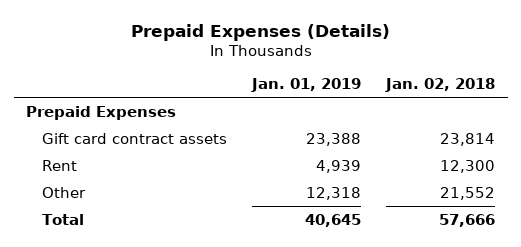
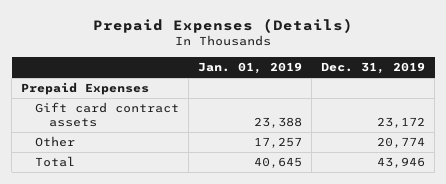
- | Jan. 01, 2019 | Jan. 02, 2018
+ | Jan. 01, 2019 | Dec. 31, 2019
- Rent | 4,939 | 12,300
- Other | 12,318 | 21,552
+ Other | 17,257 | 20,774

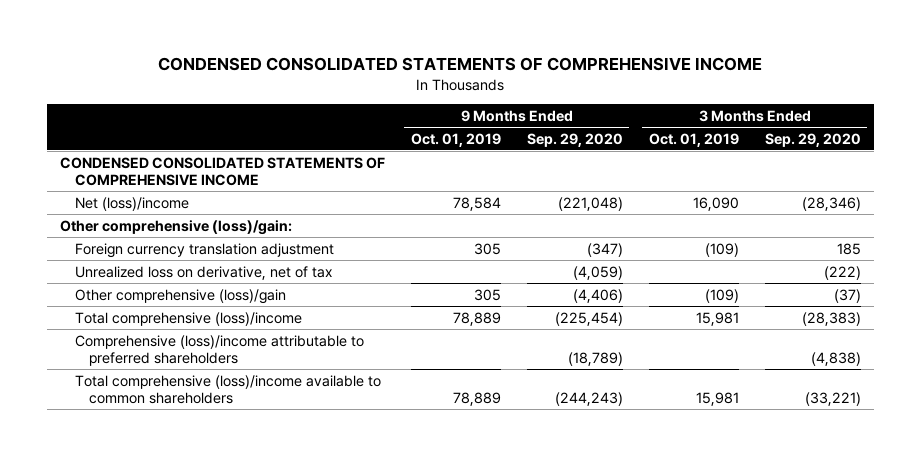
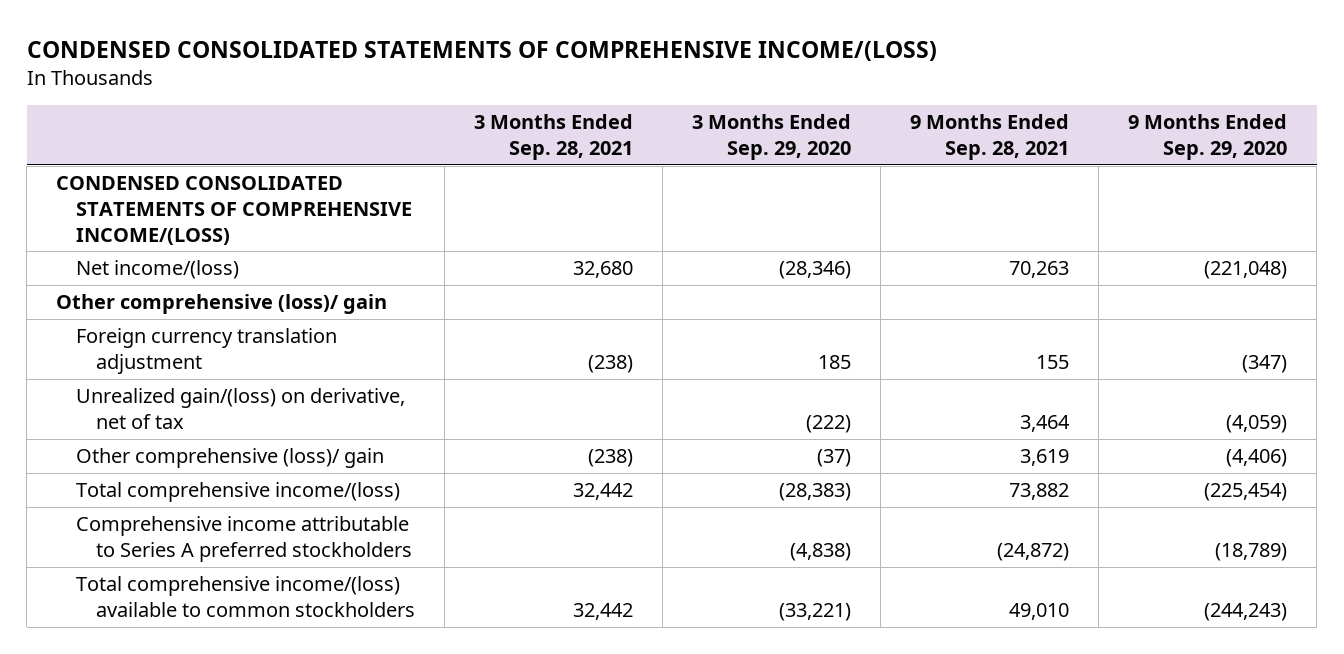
- CONDENSED CONSOLIDATED STATEMENTS OF COMPREHENSIVE INCOME
+ CONDENSED CONSOLIDATED STATEMENTS OF COMPREHENSIVE INCOME/(LOSS)
- | 9 Months Ended Oct. 01, 2019 | 9 Months Ended Sep. 29, 2020 | 3 Months Ended Oct. 01, 2019 | 3 Months Ended Sep. 29, 2020
+ | 3 Months Ended Sep. 28, 2021 | 3 Months Ended Sep. 29, 2020 | 9 Months Ended Sep. 28, 2021 | 9 Months Ended Sep. 29, 2020
- CONDENSED CONSOLIDATED STATEMENTS OF COMPREHENSIVE INCOME
- Net (loss)/income | 78,584 | (221,048) | 16,090 | (28,346)
- Other comprehensive (loss)/gain:
+ CONDENSED CONSOLIDATED STATEMENTS OF COMPREHENSIVE INCOME/(LOSS)
+ Net income/(loss) | 32,680 | (28,346) | 70,263 | (221,048)
+ Other comprehensive (loss)/ gain
- Unrealized loss on derivative, net of tax | | (4,059) | | (222)
- Other comprehensive (loss)/gain | 305 | (4,406) | (109) | (37)
- Total comprehensive (loss)/income | 78,889 | (225,454) | 15,981 | (28,383)
- Comprehensive (loss)/income attributable to preferred shareholders | | (18,789) | | (4,838)
- Total comprehensive (loss)/income available to common shareholders | 78,889 | (244,243) | 15,981 | (33,221)
+ Unrealized gain/(loss) on derivative, net of tax | | (222) | 3,464 | (4,059)
+ Other comprehensive (loss)/ gain | (238) | (37) | 3,619 | (4,406)
+ Total comprehensive income/(loss) | 32,442 | (28,383) | 73,882 | (225,454)
+ Comprehensive income attributable to Series A preferred stockholders | | (4,838) | (24,872) | (18,789)
+ Total comprehensive income/(loss) available to common stockholders | 32,442 | (33,221) | 49,010 | (244,243)

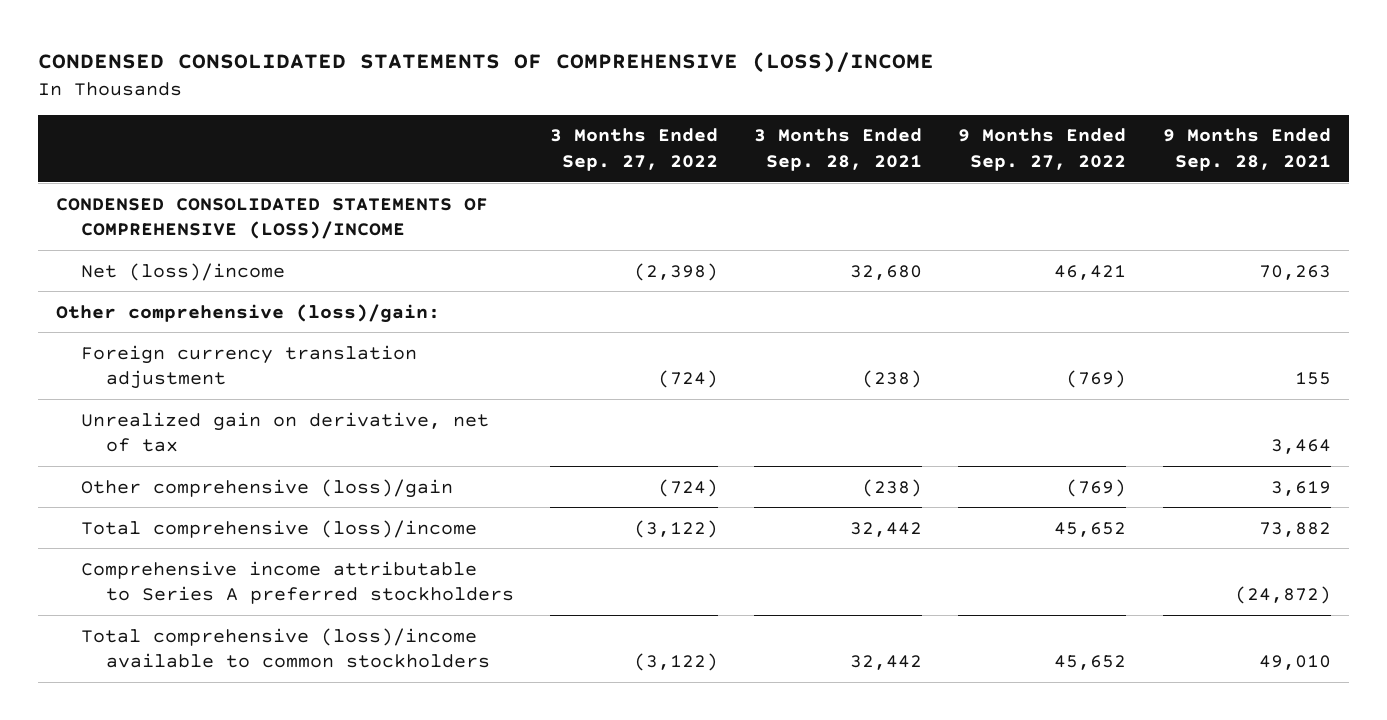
- CONDENSED CONSOLIDATED STATEMENTS OF COMPREHENSIVE INCOME/(LOSS)
+ CONDENSED CONSOLIDATED STATEMENTS OF COMPREHENSIVE (LOSS)/INCOME
- | 3 Months Ended Sep. 28, 2021 | 3 Months Ended Sep. 29, 2020 | 9 Months Ended Sep. 28, 2021 | 9 Months Ended Sep. 29, 2020
+ | 3 Months Ended Sep. 27, 2022 | 3 Months Ended Sep. 28, 2021 | 9 Months Ended Sep. 27, 2022 | 9 Months Ended Sep. 28, 2021
- CONDENSED CONSOLIDATED STATEMENTS OF COMPREHENSIVE INCOME/(LOSS)
- Net income/(loss) | 32,680 | (28,346) | 70,263 | (221,048)
- Other comprehensive (loss)/ gain
+ CONDENSED CONSOLIDATED STATEMENTS OF COMPREHENSIVE (LOSS)/INCOME
+ Net (loss)/income | (2,398) | 32,680 | 46,421 | 70,263
+ Other comprehensive (loss)/gain:
- Unrealized gain/(loss) on derivative, net of tax | | (222) | 3,464 | (4,059)
- Other comprehensive (loss)/ gain | (238) | (37) | 3,619 | (4,406)
- Total comprehensive income/(loss) | 32,442 | (28,383) | 73,882 | (225,454)
+ Unrealized gain on derivative, net of tax | | | | 3,464
+ Other comprehensive (loss)/gain | (724) | (238) | (769) | 3,619
+ Total comprehensive (loss)/income | (3,122) | 32,442 | 45,652 | 73,882
- Total comprehensive income/(loss) available to common stockholders | 32,442 | (33,221) | 49,010 | (244,243)
+ Total comprehensive (loss)/income available to common stockholders | (3,122) | 32,442 | 45,652 | 49,010

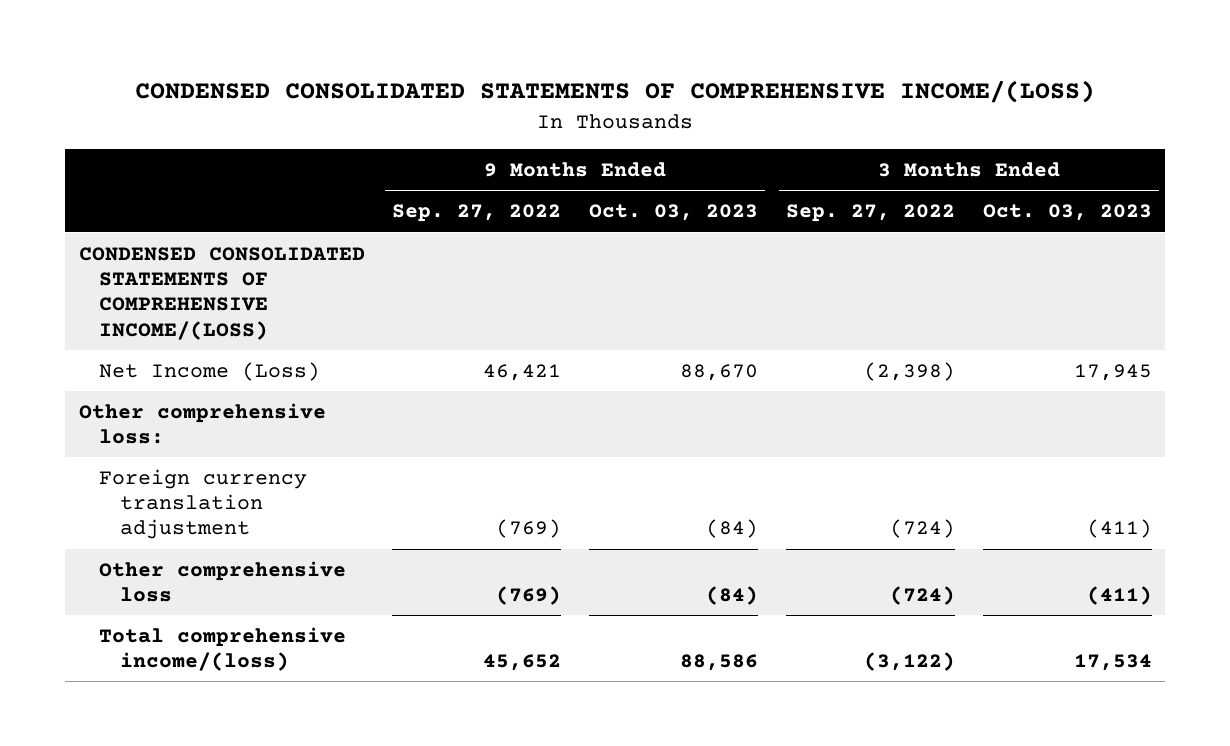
- CONDENSED CONSOLIDATED STATEMENTS OF COMPREHENSIVE (LOSS)/INCOME
+ CONDENSED CONSOLIDATED STATEMENTS OF COMPREHENSIVE INCOME/(LOSS)
- | 3 Months Ended Sep. 27, 2022 | 3 Months Ended Sep. 28, 2021 | 9 Months Ended Sep. 27, 2022 | 9 Months Ended Sep. 28, 2021
+ | 9 Months Ended Sep. 27, 2022 | 9 Months Ended Oct. 03, 2023 | 3 Months Ended Sep. 27, 2022 | 3 Months Ended Oct. 03, 2023
- CONDENSED CONSOLIDATED STATEMENTS OF COMPREHENSIVE (LOSS)/INCOME
- Net (loss)/income | (2,398) | 32,680 | 46,421 | 70,263
- Other comprehensive (loss)/gain:
+ CONDENSED CONSOLIDATED STATEMENTS OF COMPREHENSIVE INCOME/(LOSS)
+ Net Income (Loss) | 46,421 | 88,670 | (2,398) | 17,945
+ Other comprehensive loss:
- Unrealized gain on derivative, net of tax | | | | 3,464
- Other comprehensive (loss)/gain | (724) | (238) | (769) | 3,619
- Total comprehensive (loss)/income | (3,122) | 32,442 | 45,652 | 73,882
- Comprehensive income attributable to Series A preferred stockholders | | | | (24,872)
- Total comprehensive (loss)/income available to common stockholders | (3,122) | 32,442 | 45,652 | 49,010
+ Other comprehensive loss | (769) | (84) | (724) | (411)
+ Total comprehensive income/(loss) | 45,652 | 88,586 | (3,122) | 17,534

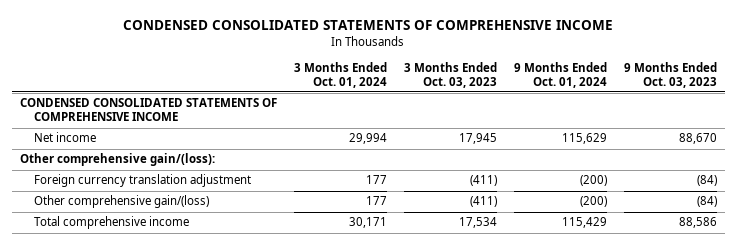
- CONDENSED CONSOLIDATED STATEMENTS OF COMPREHENSIVE INCOME/(LOSS)
+ CONDENSED CONSOLIDATED STATEMENTS OF COMPREHENSIVE INCOME
- | 9 Months Ended Sep. 27, 2022 | 9 Months Ended Oct. 03, 2023 | 3 Months Ended Sep. 27, 2022 | 3 Months Ended Oct. 03, 2023
+ | 3 Months Ended Oct. 01, 2024 | 3 Months Ended Oct. 03, 2023 | 9 Months Ended Oct. 01, 2024 | 9 Months Ended Oct. 03, 2023
- CONDENSED CONSOLIDATED STATEMENTS OF COMPREHENSIVE INCOME/(LOSS)
- Net Income (Loss) | 46,421 | 88,670 | (2,398) | 17,945
- Other comprehensive loss:
+ CONDENSED CONSOLIDATED STATEMENTS OF COMPREHENSIVE INCOME
+ Net income | 29,994 | 17,945 | 115,629 | 88,670
+ Other comprehensive gain/(loss):
- Other comprehensive loss | (769) | (84) | (724) | (411)
- Total comprehensive income/(loss) | 45,652 | 88,586 | (3,122) | 17,534
+ Other comprehensive gain/(loss) | 177 | (411) | (200) | (84)
+ Total comprehensive income | 30,171 | 17,534 | 115,429 | 88,586

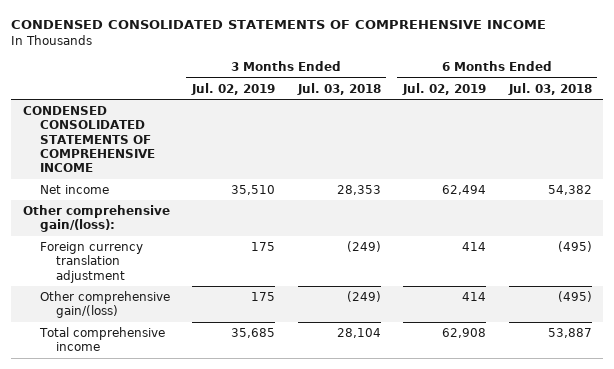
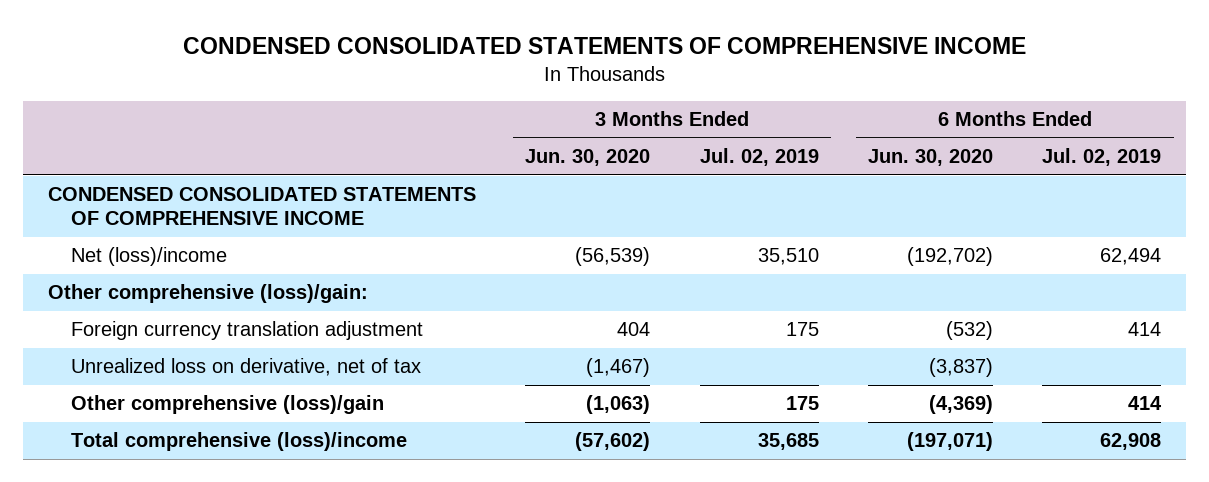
- | 3 Months Ended Jul. 02, 2019 | 3 Months Ended Jul. 03, 2018 | 6 Months Ended Jul. 02, 2019 | 6 Months Ended Jul. 03, 2018
+ | 3 Months Ended Jun. 30, 2020 | 3 Months Ended Jul. 02, 2019 | 6 Months Ended Jun. 30, 2020 | 6 Months Ended Jul. 02, 2019
- Net income | 35,510 | 28,353 | 62,494 | 54,382
- Other comprehensive gain/(loss):
+ Net (loss)/income | (56,539) | 35,510 | (192,702) | 62,494
+ Other comprehensive (loss)/gain:
- Other comprehensive gain/(loss) | 175 | (249) | 414 | (495)
- Total comprehensive income | 35,685 | 28,104 | 62,908 | 53,887
+ Unrealized loss on derivative, net of tax | (1,467) | | (3,837) |
+ Other comprehensive (loss)/gain | (1,063) | 175 | (4,369) | 414
+ Total comprehensive (loss)/income | (57,602) | 35,685 | (197,071) | 62,908

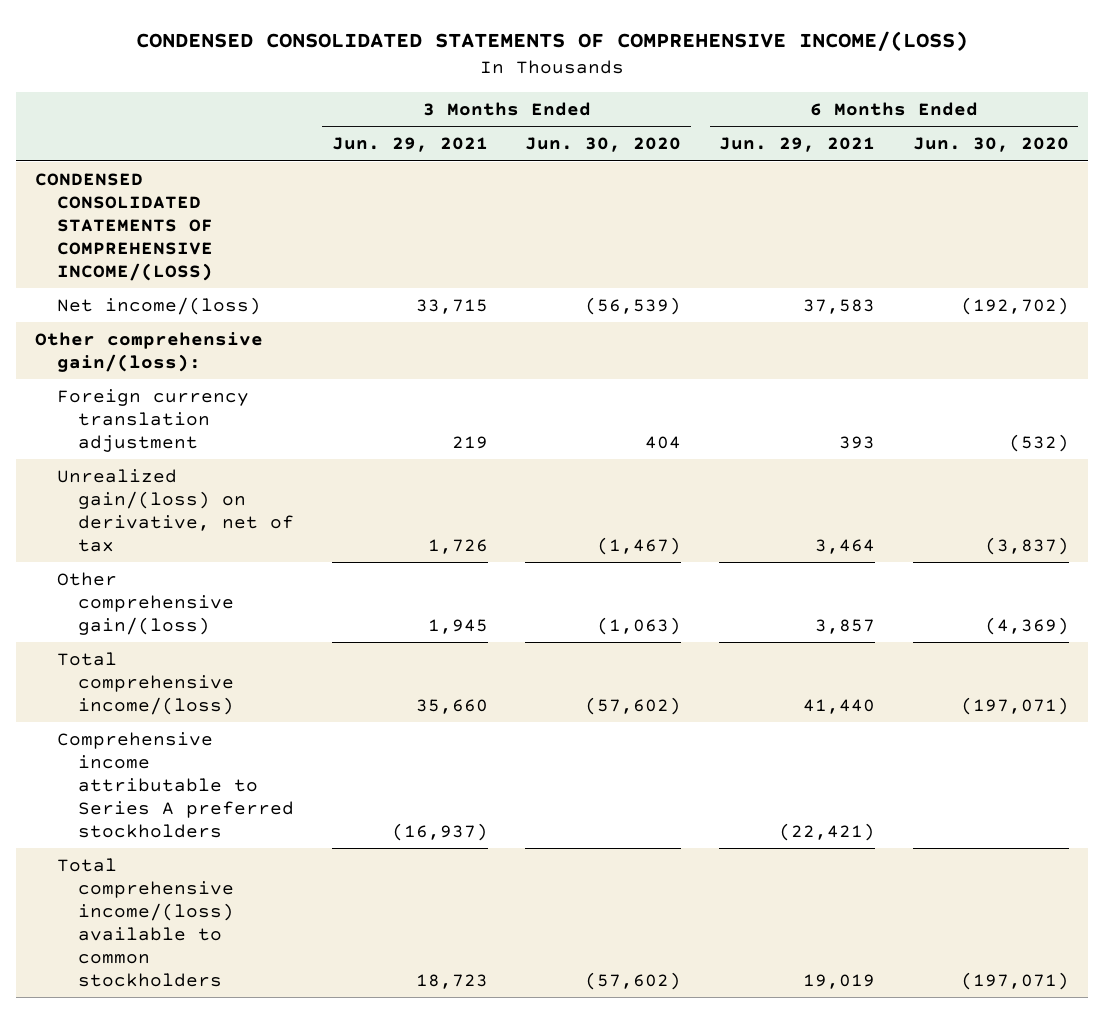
- CONDENSED CONSOLIDATED STATEMENTS OF COMPREHENSIVE INCOME
+ CONDENSED CONSOLIDATED STATEMENTS OF COMPREHENSIVE INCOME/(LOSS)
- | 3 Months Ended Jun. 30, 2020 | 3 Months Ended Jul. 02, 2019 | 6 Months Ended Jun. 30, 2020 | 6 Months Ended Jul. 02, 2019
+ | 3 Months Ended Jun. 29, 2021 | 3 Months Ended Jun. 30, 2020 | 6 Months Ended Jun. 29, 2021 | 6 Months Ended Jun. 30, 2020
- CONDENSED CONSOLIDATED STATEMENTS OF COMPREHENSIVE INCOME
- Net (loss)/income | (56,539) | 35,510 | (192,702) | 62,494
- Other comprehensive (loss)/gain:
+ CONDENSED CONSOLIDATED STATEMENTS OF COMPREHENSIVE INCOME/(LOSS)
+ Net income/(loss) | 33,715 | (56,539) | 37,583 | (192,702)
+ Other comprehensive gain/(loss):
- Unrealized loss on derivative, net of tax | (1,467) | | (3,837) |
- Other comprehensive (loss)/gain | (1,063) | 175 | (4,369) | 414
- Total comprehensive (loss)/income | (57,602) | 35,685 | (197,071) | 62,908
+ Unrealized gain/(loss) on derivative, net of tax | 1,726 | (1,467) | 3,464 | (3,837)
+ Other comprehensive gain/(loss) | 1,945 | (1,063) | 3,857 | (4,369)
+ Total comprehensive income/(loss) | 35,660 | (57,602) | 41,440 | (197,071)
+ Comprehensive income attributable to Series A preferred stockholders | (16,937) | | (22,421) |
+ Total comprehensive income/(loss) available to common stockholders | 18,723 | (57,602) | 19,019 | (197,071)

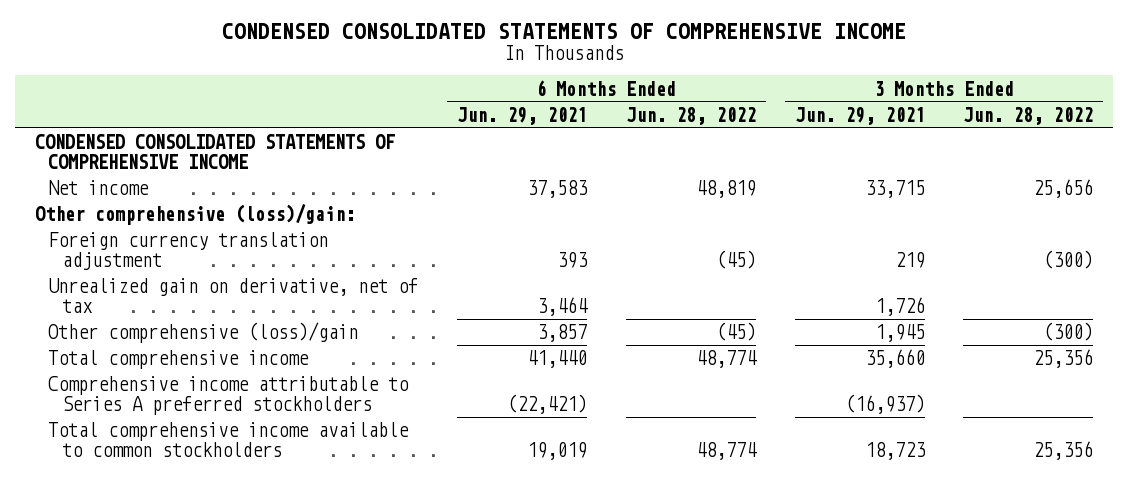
- CONDENSED CONSOLIDATED STATEMENTS OF COMPREHENSIVE INCOME/(LOSS)
+ CONDENSED CONSOLIDATED STATEMENTS OF COMPREHENSIVE INCOME
- | 3 Months Ended Jun. 29, 2021 | 3 Months Ended Jun. 30, 2020 | 6 Months Ended Jun. 29, 2021 | 6 Months Ended Jun. 30, 2020
+ | 6 Months Ended Jun. 29, 2021 | 6 Months Ended Jun. 28, 2022 | 3 Months Ended Jun. 29, 2021 | 3 Months Ended Jun. 28, 2022
- CONDENSED CONSOLIDATED STATEMENTS OF COMPREHENSIVE INCOME/(LOSS)
- Net income/(loss) | 33,715 | (56,539) | 37,583 | (192,702)
- Other comprehensive gain/(loss):
+ CONDENSED CONSOLIDATED STATEMENTS OF COMPREHENSIVE INCOME
+ Net income | 37,583 | 48,819 | 33,715 | 25,656
+ Other comprehensive (loss)/gain:
- Unrealized gain/(loss) on derivative, net of tax | 1,726 | (1,467) | 3,464 | (3,837)
- Other comprehensive gain/(loss) | 1,945 | (1,063) | 3,857 | (4,369)
- Total comprehensive income/(loss) | 35,660 | (57,602) | 41,440 | (197,071)
+ Unrealized gain on derivative, net of tax | 3,464 | | 1,726 |
+ Other comprehensive (loss)/gain | 3,857 | (45) | 1,945 | (300)
+ Total comprehensive income | 41,440 | 48,774 | 35,660 | 25,356
- Total comprehensive income/(loss) available to common stockholders | 18,723 | (57,602) | 19,019 | (197,071)
+ Total comprehensive income available to common stockholders | 19,019 | 48,774 | 18,723 | 25,356

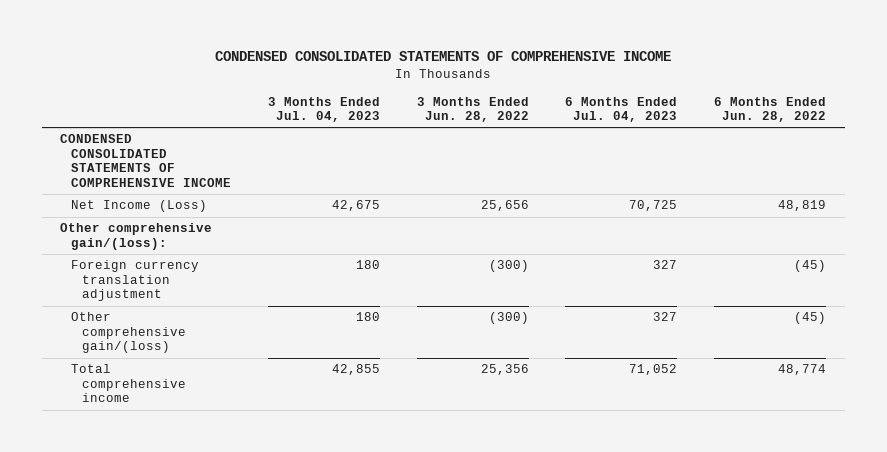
- | 6 Months Ended Jun. 29, 2021 | 6 Months Ended Jun. 28, 2022 | 3 Months Ended Jun. 29, 2021 | 3 Months Ended Jun. 28, 2022
+ | 3 Months Ended Jul. 04, 2023 | 3 Months Ended Jun. 28, 2022 | 6 Months Ended Jul. 04, 2023 | 6 Months Ended Jun. 28, 2022
- Net income | 37,583 | 48,819 | 33,715 | 25,656
- Other comprehensive (loss)/gain:
+ Net Income (Loss) | 42,675 | 25,656 | 70,725 | 48,819
+ Other comprehensive gain/(loss):
- Unrealized gain on derivative, net of tax | 3,464 | | 1,726 |
- Other comprehensive (loss)/gain | 3,857 | (45) | 1,945 | (300)
+ Other comprehensive gain/(loss) | 180 | (300) | 327 | (45)
- Comprehensive income attributable to Series A preferred stockholders | (22,421) | | (16,937) |
- Total comprehensive income available to common stockholders | 19,019 | 48,774 | 18,723 | 25,356

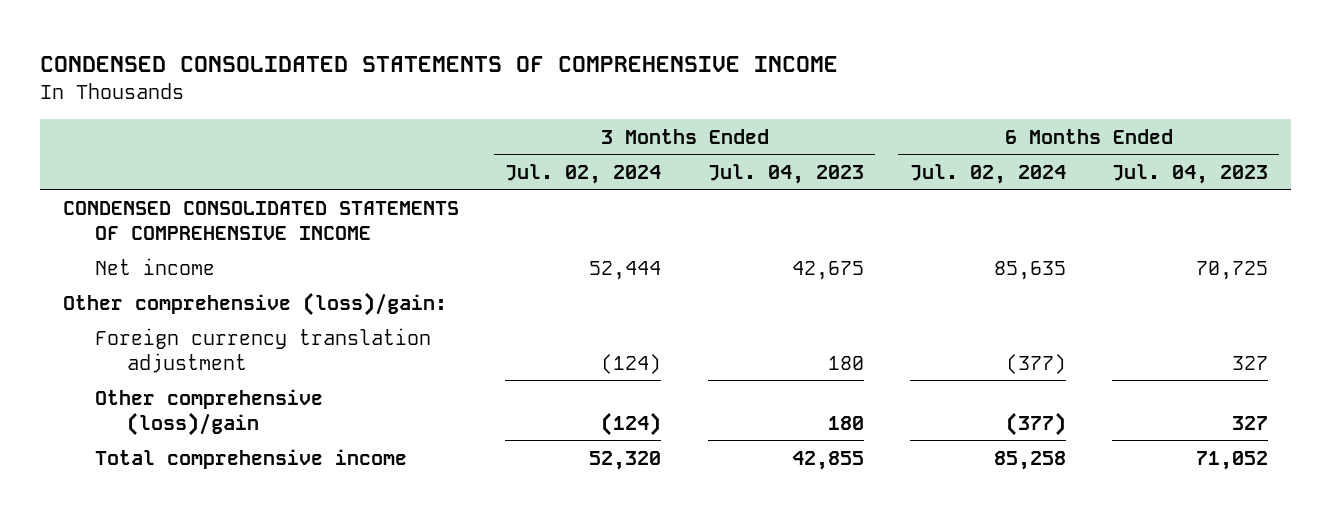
- | 3 Months Ended Jul. 04, 2023 | 3 Months Ended Jun. 28, 2022 | 6 Months Ended Jul. 04, 2023 | 6 Months Ended Jun. 28, 2022
+ | 3 Months Ended Jul. 02, 2024 | 3 Months Ended Jul. 04, 2023 | 6 Months Ended Jul. 02, 2024 | 6 Months Ended Jul. 04, 2023
- Net Income (Loss) | 42,675 | 25,656 | 70,725 | 48,819
- Other comprehensive gain/(loss):
+ Net income | 52,444 | 42,675 | 85,635 | 70,725
+ Other comprehensive (loss)/gain:
- Other comprehensive gain/(loss) | 180 | (300) | 327 | (45)
+ Other comprehensive (loss)/gain | (124) | 180 | (377) | 327

